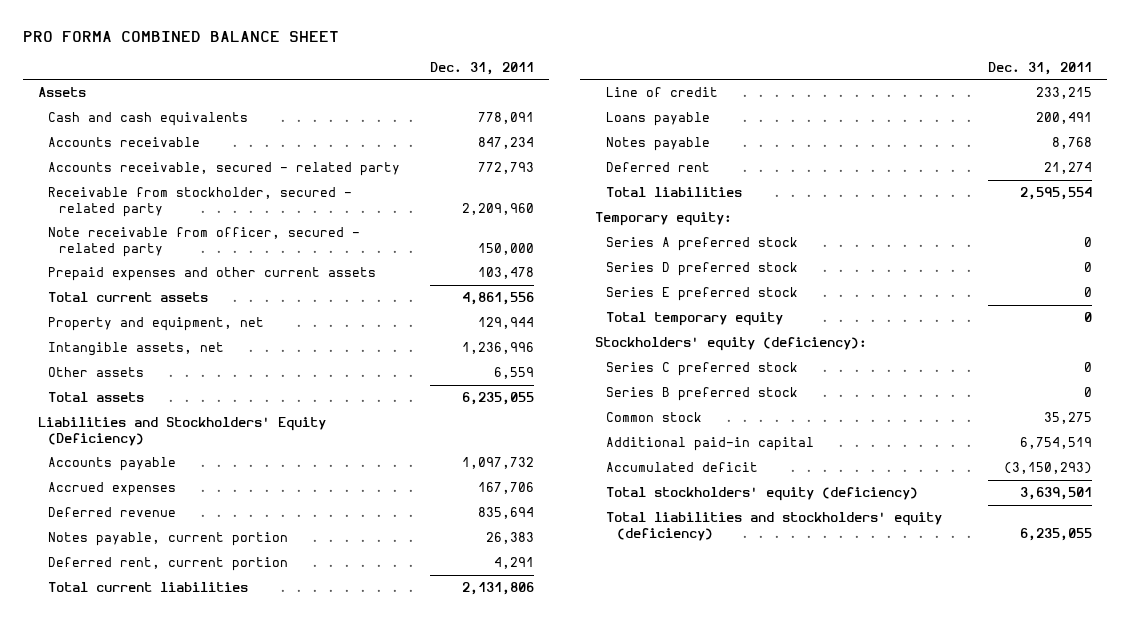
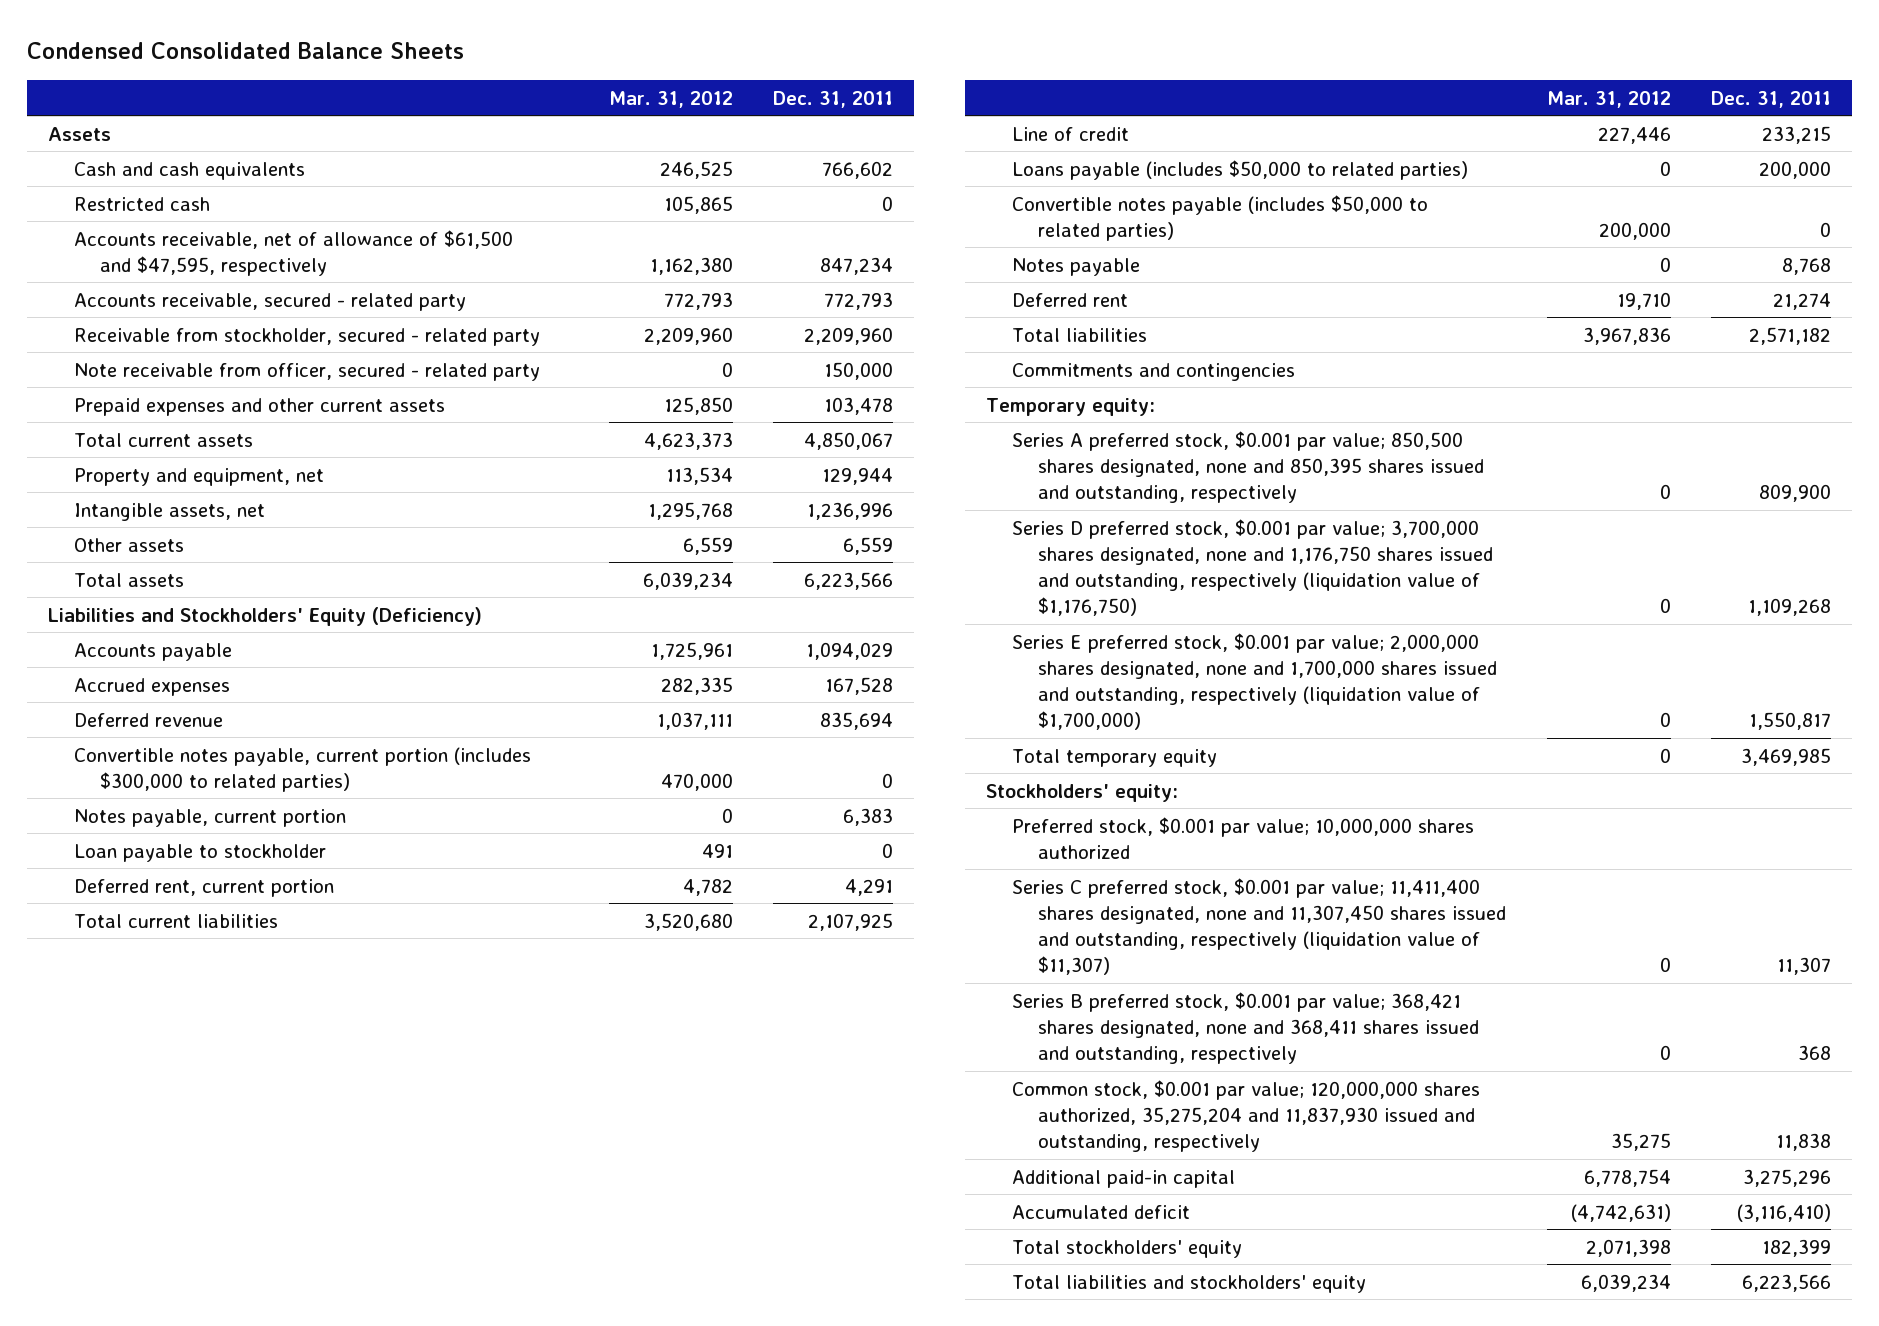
- PRO FORMA COMBINED BALANCE SHEET
+ Condensed Consolidated Balance Sheets
- | Dec. 31, 2011
+ | Mar. 31, 2012 | Dec. 31, 2011
- Cash and cash equivalents | 778,091
- Accounts receivable | 847,234
+ Cash and cash equivalents | 246,525 | 766,602
+ Restricted cash | 105,865 | 0
+ Accounts receivable, net of allowance of $61,500 and $47,595, respectively | 1,162,380 | 847,234
- Total current assets | 4,861,556
+ Total current assets | 4,623,373 | 4,850,067
- Total assets | 6,235,055
+ Total assets | 6,039,234 | 6,223,566
- Accounts payable | 1,097,732
- Accrued expenses | 167,706
+ Accounts payable | 1,725,961 | 1,094,029
+ Accrued expenses | 282,335 | 167,528
- Notes payable, current portion | 26,383
+ Convertible notes payable, current portion (includes $300,000 to related parties) | 470,000 | 0
+ Notes payable, current portion | 0 | 6,383
+ Loan payable to stockholder | 491 | 0
- Total current liabilities | 2,131,806
+ Total current liabilities | 3,520,680 | 2,107,925
- Loans payable | 200,491
+ Loans payable (includes $50,000 to related parties) | 0 | 200,000
+ Convertible notes payable (includes $50,000 to related parties) | 200,000 | 0
- Total liabilities | 2,595,554
+ Total liabilities | 3,967,836 | 2,571,182
+ Commitments and contingencies
- Series A preferred stock | 0
- Series D preferred stock | 0
- Series E preferred stock | 0
- Total temporary equity | 0
- Stockholders' equity (deficiency):
- Series C preferred stock | 0
- Series B preferred stock | 0
- Common stock | 35,275
- Additional paid-in capital | 6,754,519
- Accumulated deficit | (3,150,293)
- Total stockholders' equity (deficiency) | 3,639,501
- Total liabilities and stockholders' equity (deficiency) | 6,235,055
+ Series A preferred stock, $0.001 par value; 850,500 shares designated, none and 850,395 shares issued and outstanding, respectively | 0 | 809,900
+ Series D preferred stock, $0.001 par value; 3,700,000 shares designated, none and 1,176,750 shares issued and outstanding, respectively (liquidation value of $1,176,750) | 0 | 1,109,268
+ Series E preferred stock, $0.001 par value; 2,000,000 shares designated, none and 1,700,000 shares issued and outstanding, respectively (liquidation value of $1,700,000) | 0 | 1,550,817
+ Total temporary equity | 0 | 3,469,985
+ Stockholders' equity:
+ Preferred stock, $0.001 par value; 10,000,000 shares authorized
+ Series C preferred stock, $0.001 par value; 11,411,400 shares designated, none and 11,307,450 shares issued and outstanding, respectively (liquidation value of $11,307) | 0 | 11,307
+ Series B preferred stock, $0.001 par value; 368,421 shares designated, none and 368,411 shares issued and outstanding, respectively | 0 | 368
+ Common stock, $0.001 par value; 120,000,000 shares authorized, 35,275,204 and 11,837,930 issued and outstanding, respectively | 35,275 | 11,838
+ Additional paid-in capital | 6,778,754 | 3,275,296
+ Accumulated deficit | (4,742,631) | (3,116,410)
+ Total stockholders' equity | 2,071,398 | 182,399
+ Total liabilities and stockholders' equity | 6,039,234 | 6,223,566

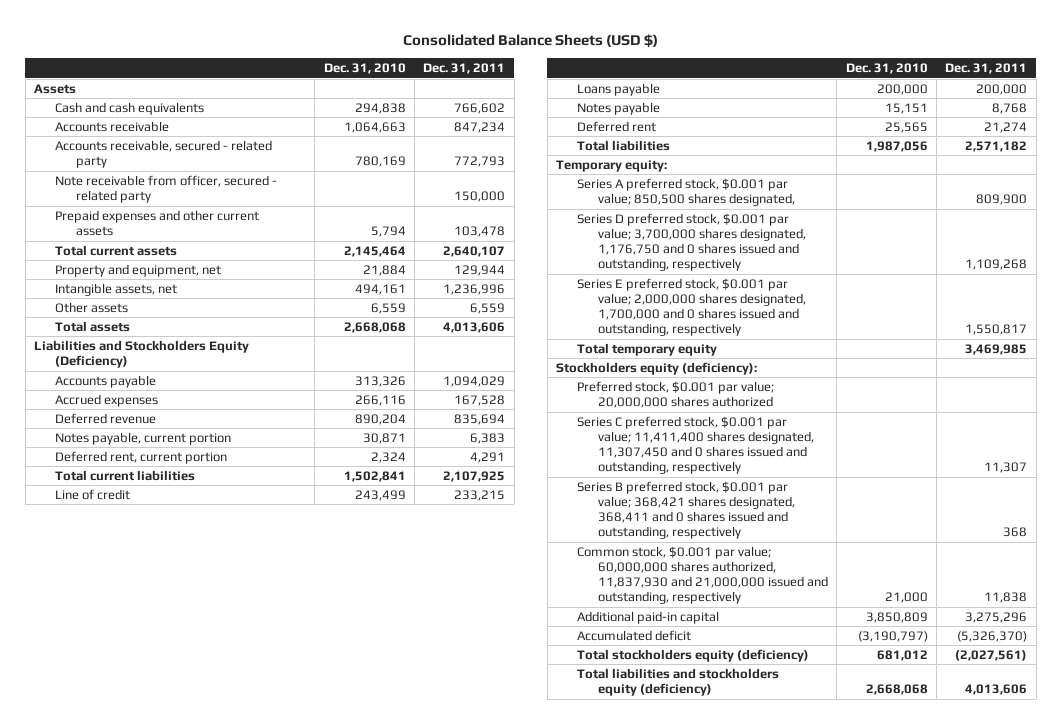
- Condensed Consolidated Balance Sheets
+ Consolidated Balance Sheets (USD $)
- | Mar. 31, 2012 | Dec. 31, 2011
+ | Dec. 31, 2010 | Dec. 31, 2011
- Restricted cash | 105,865 | 0
- Accounts receivable, net of allowance of $61,500 and $47,595, respectively | 1,162,380 | 847,234
+ Accounts receivable | 1,064,663 | 847,234
- Receivable from stockholder, secured - related party | 2,209,960 | 2,209,960
- Total current assets | 4,623,373 | 4,850,067
+ Total current assets | 2,145,464 | 2,640,107
- Total assets | 6,039,234 | 6,223,566
- Liabilities and Stockholders' Equity (Deficiency)
+ Total assets | 2,668,068 | 4,013,606
+ Liabilities and Stockholders Equity (Deficiency)
- Convertible notes payable, current portion (includes $300,000 to related parties) | 470,000 | 0
- Loan payable to stockholder | 491 | 0
- Loans payable (includes $50,000 to related parties) | 0 | 200,000
- Convertible notes payable (includes $50,000 to related parties) | 200,000 | 0
+ Loans payable | 200,000 | 200,000
- Commitments and contingencies
- Series A preferred stock, $0.001 par value; 850,500 shares designated, none and 850,395 shares issued and outstanding, respectively | 0 | 809,900
- Series D preferred stock, $0.001 par value; 3,700,000 shares designated, none and 1,176,750 shares issued and outstanding, respectively (liquidation value of $1,176,750) | 0 | 1,109,268
- Series E preferred stock, $0.001 par value; 2,000,000 shares designated, none and 1,700,000 shares issued and outstanding, respectively (liquidation value of $1,700,000) | 0 | 1,550,817
+ Series A preferred stock, $0.001 par value; 850,500 shares designated, | | 809,900
+ Series D preferred stock, $0.001 par value; 3,700,000 shares designated, 1,176,750 and 0 shares issued and outstanding, respectively | | 1,109,268
+ Series E preferred stock, $0.001 par value; 2,000,000 shares designated, 1,700,000 and 0 shares issued and outstanding, respectively | | 1,550,817
- Stockholders' equity:
- Preferred stock, $0.001 par value; 10,000,000 shares authorized
- Series C preferred stock, $0.001 par value; 11,411,400 shares designated, none and 11,307,450 shares issued and outstanding, respectively (liquidation value of $11,307) | 0 | 11,307
- Series B preferred stock, $0.001 par value; 368,421 shares designated, none and 368,411 shares issued and outstanding, respectively | 0 | 368
- Common stock, $0.001 par value; 120,000,000 shares authorized, 35,275,204 and 11,837,930 issued and outstanding, respectively | 35,275 | 11,838
+ Stockholders equity (deficiency):
+ Preferred stock, $0.001 par value; 20,000,000 shares authorized
+ Series C preferred stock, $0.001 par value; 11,411,400 shares designated, 11,307,450 and 0 shares issued and outstanding, respectively | | 11,307
+ Series B preferred stock, $0.001 par value; 368,421 shares designated, 368,411 and 0 shares issued and outstanding, respectively | | 368
+ Common stock, $0.001 par value; 60,000,000 shares authorized, 11,837,930 and 21,000,000 issued and outstanding, respectively | 21,000 | 11,838
- Accumulated deficit | (4,742,631) | (3,116,410)
- Total stockholders' equity | 2,071,398 | 182,399
- Total liabilities and stockholders' equity | 6,039,234 | 6,223,566
+ Accumulated deficit | (3,190,797) | (5,326,370)
+ Total stockholders equity (deficiency) | 681,012 | (2,027,561)
+ Total liabilities and stockholders equity (deficiency) | 2,668,068 | 4,013,606

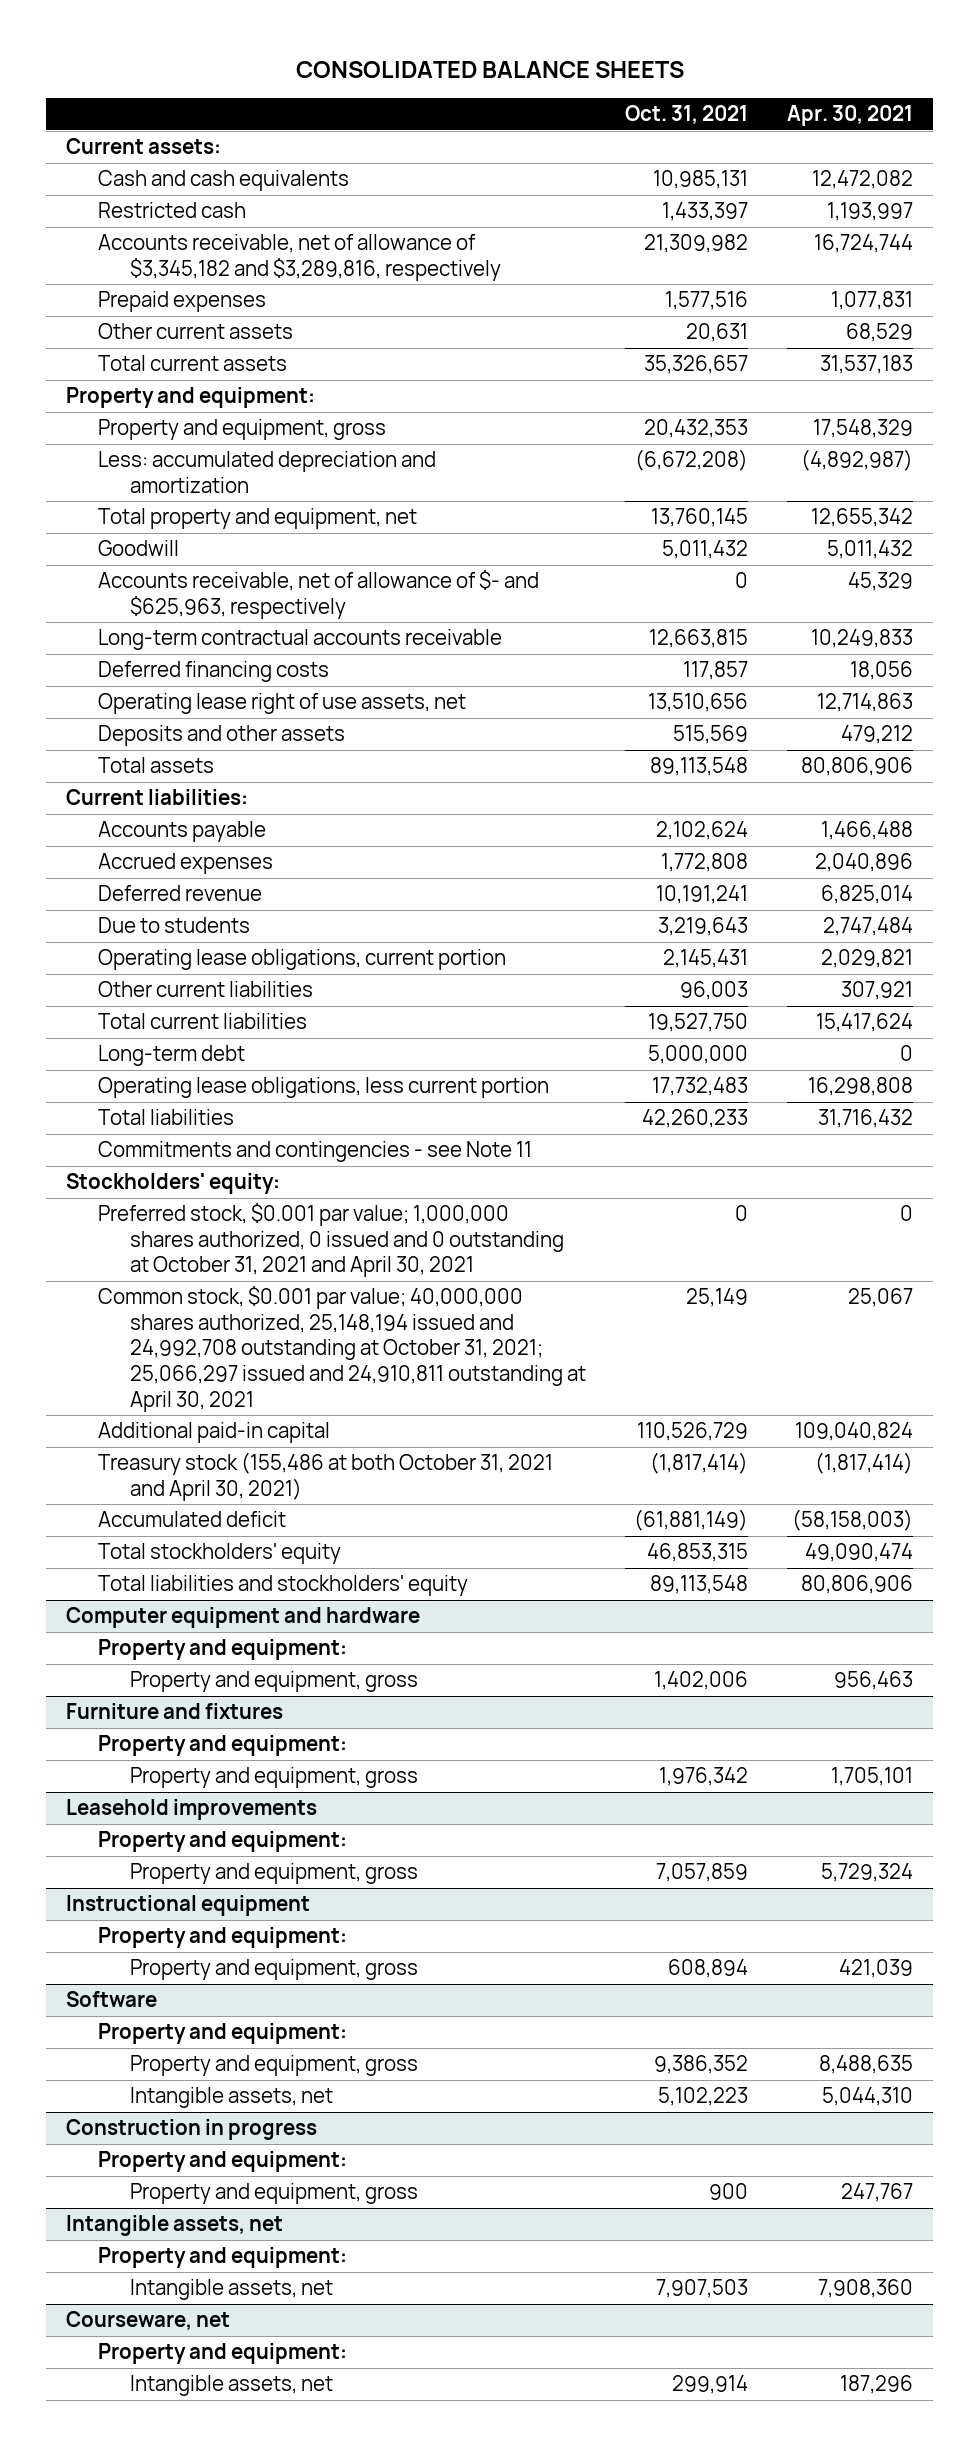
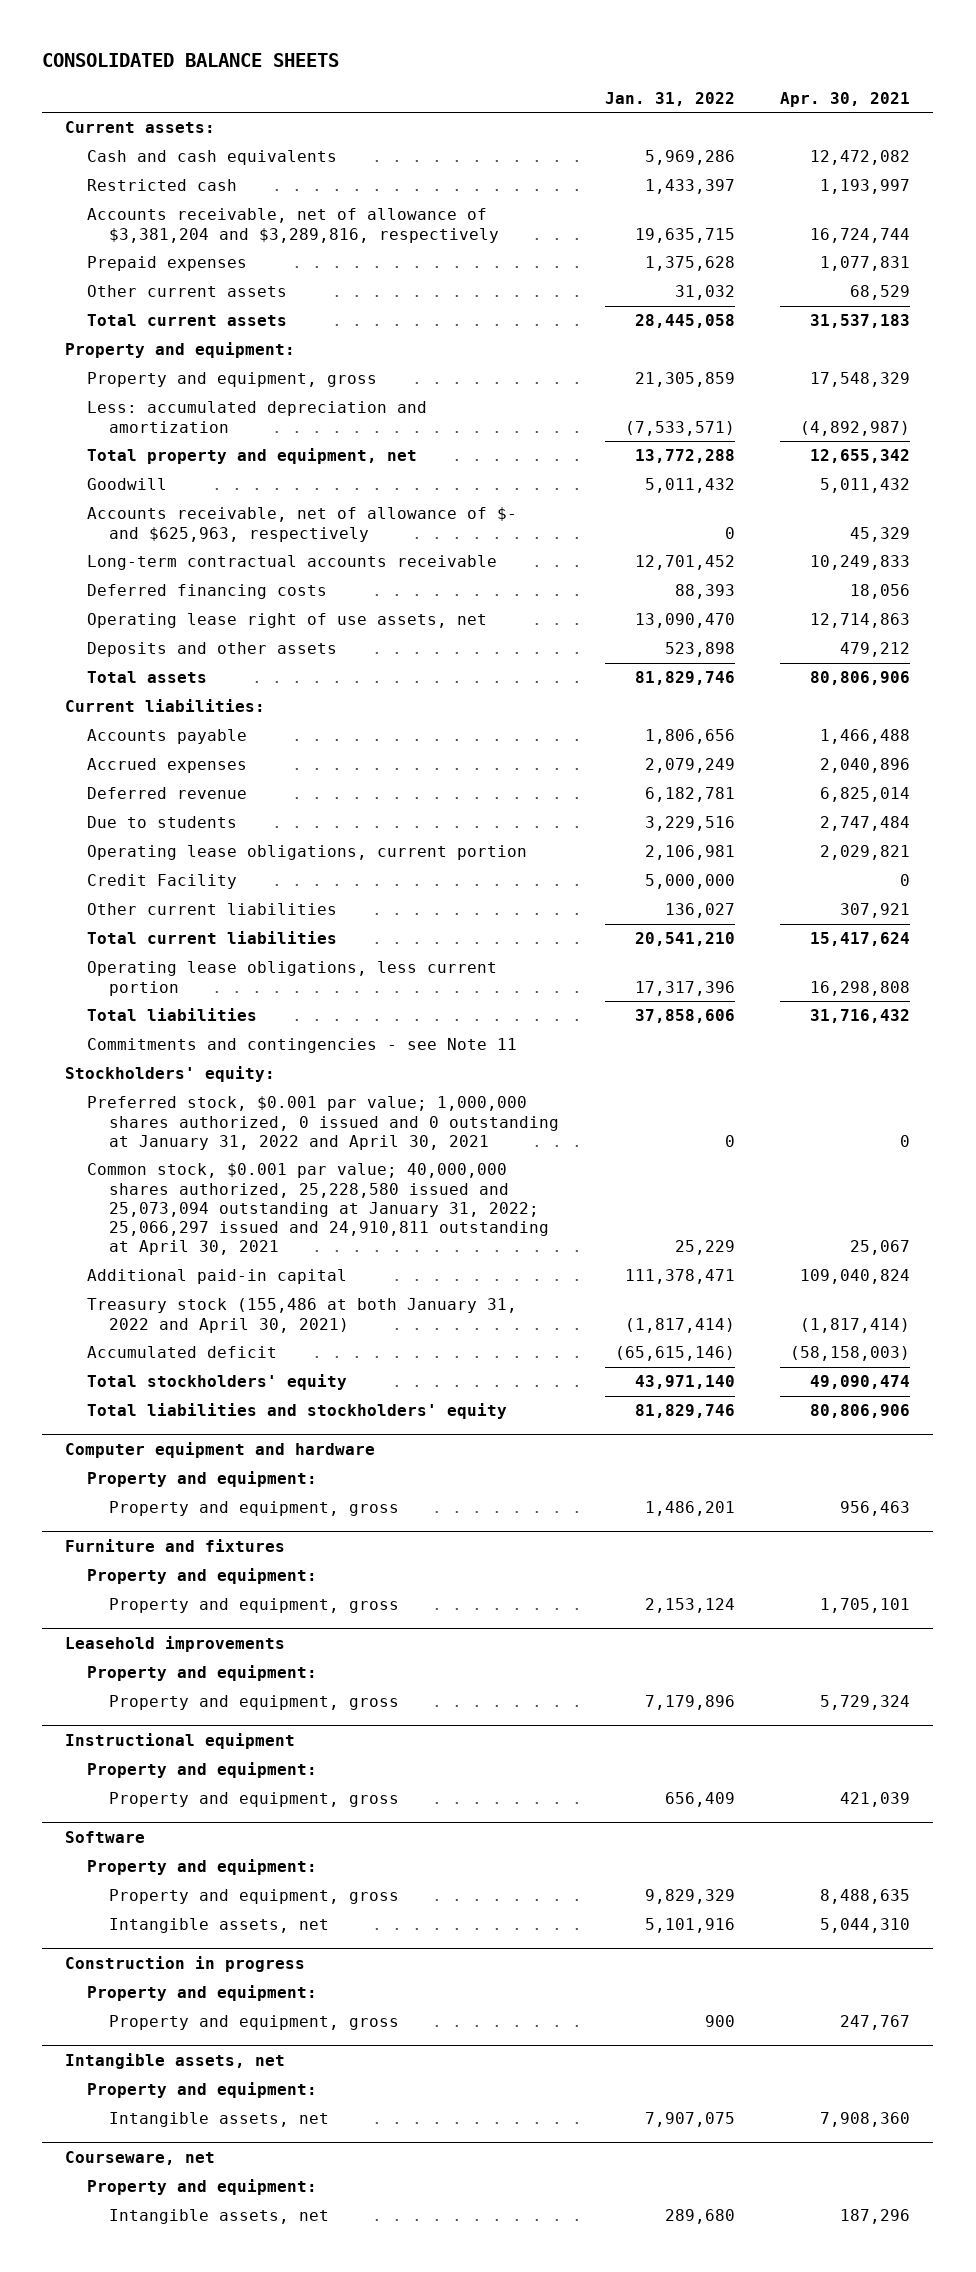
- | Oct. 31, 2021 | Apr. 30, 2021
+ | Jan. 31, 2022 | Apr. 30, 2021
- Accounts receivable, net of allowance of $3,345,182 and $3,289,816, respectively | 21,309,982 | 16,724,744
+ Accounts receivable, net of allowance of $3,381,204 and $3,289,816, respectively | 19,635,715 | 16,724,744
+ Credit Facility | 5,000,000 | 0
- Long-term debt | 5,000,000 | 0
- Preferred stock, $0.001 par value; 1,000,000 shares authorized, 0 issued and 0 outstanding at October 31, 2021 and April 30, 2021 | 0 | 0
- Common stock, $0.001 par value; 40,000,000 shares authorized, 25,148,194 issued and 24,992,708 outstanding at October 31, 2021; 25,066,297 issued and 24,910,811 outstanding at April 30, 2021 | 25,149 | 25,067
+ Preferred stock, $0.001 par value; 1,000,000 shares authorized, 0 issued and 0 outstanding at January 31, 2022 and April 30, 2021 | 0 | 0
+ Common stock, $0.001 par value; 40,000,000 shares authorized, 25,228,580 issued and 25,073,094 outstanding at January 31, 2022; 25,066,297 issued and 24,910,811 outstanding at April 30, 2021 | 25,229 | 25,067
- Treasury stock (155,486 at both October 31, 2021 and April 30, 2021) | (1,817,414) | (1,817,414)
+ Treasury stock (155,486 at both January 31, 2022 and April 30, 2021) | (1,817,414) | (1,817,414)

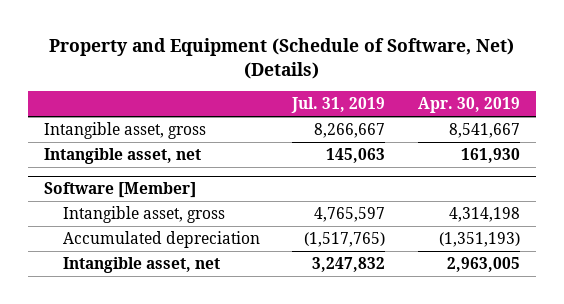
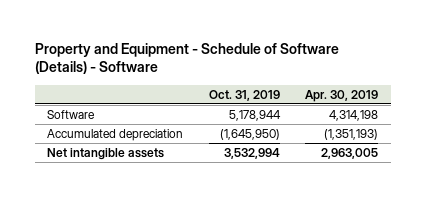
- Property and Equipment (Schedule of Software, Net) (Details)
+ Property and Equipment - Schedule of Software (Details) - Software
- | Jul. 31, 2019 | Apr. 30, 2019
+ | Oct. 31, 2019 | Apr. 30, 2019
- Intangible asset, gross | 8,266,667 | 8,541,667
- Intangible asset, net | 145,063 | 161,930
- Software [Member]
- Intangible asset, gross | 4,765,597 | 4,314,198
+ Software | 5,178,944 | 4,314,198
- Intangible asset, net | 3,247,832 | 2,963,005
+ Net intangible assets | 3,532,994 | 2,963,005

